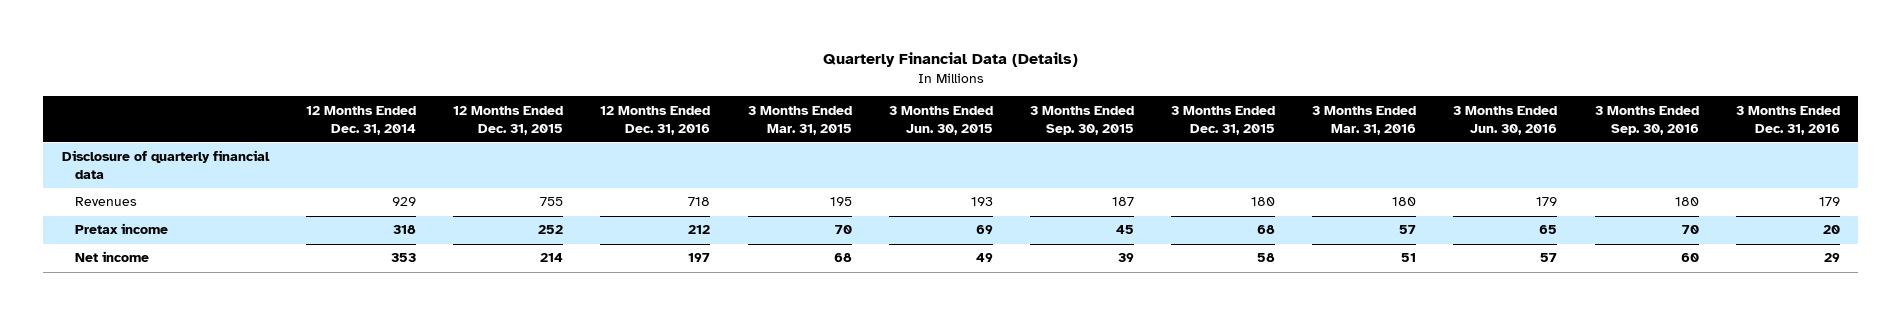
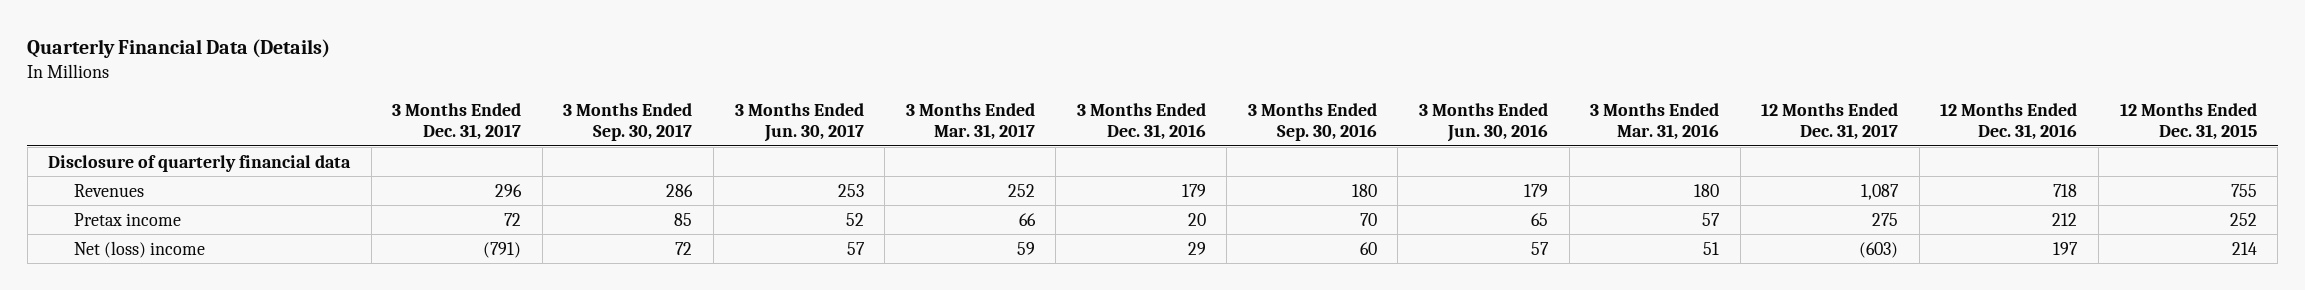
- | 12 Months Ended Dec. 31, 2014 | 12 Months Ended Dec. 31, 2015 | 12 Months Ended Dec. 31, 2016 | 3 Months Ended Mar. 31, 2015 | 3 Months Ended Jun. 30, 2015 | 3 Months Ended Sep. 30, 2015 | 3 Months Ended Dec. 31, 2015 | 3 Months Ended Mar. 31, 2016 | 3 Months Ended Jun. 30, 2016 | 3 Months Ended Sep. 30, 2016 | 3 Months Ended Dec. 31, 2016
+ | 3 Months Ended Dec. 31, 2017 | 3 Months Ended Sep. 30, 2017 | 3 Months Ended Jun. 30, 2017 | 3 Months Ended Mar. 31, 2017 | 3 Months Ended Dec. 31, 2016 | 3 Months Ended Sep. 30, 2016 | 3 Months Ended Jun. 30, 2016 | 3 Months Ended Mar. 31, 2016 | 12 Months Ended Dec. 31, 2017 | 12 Months Ended Dec. 31, 2016 | 12 Months Ended Dec. 31, 2015
- Net income | 353 | 214 | 197 | 68 | 49 | 39 | 58 | 51 | 57 | 60 | 29
+ Net (loss) income | (791) | 72 | 57 | 59 | 29 | 60 | 57 | 51 | (603) | 197 | 214

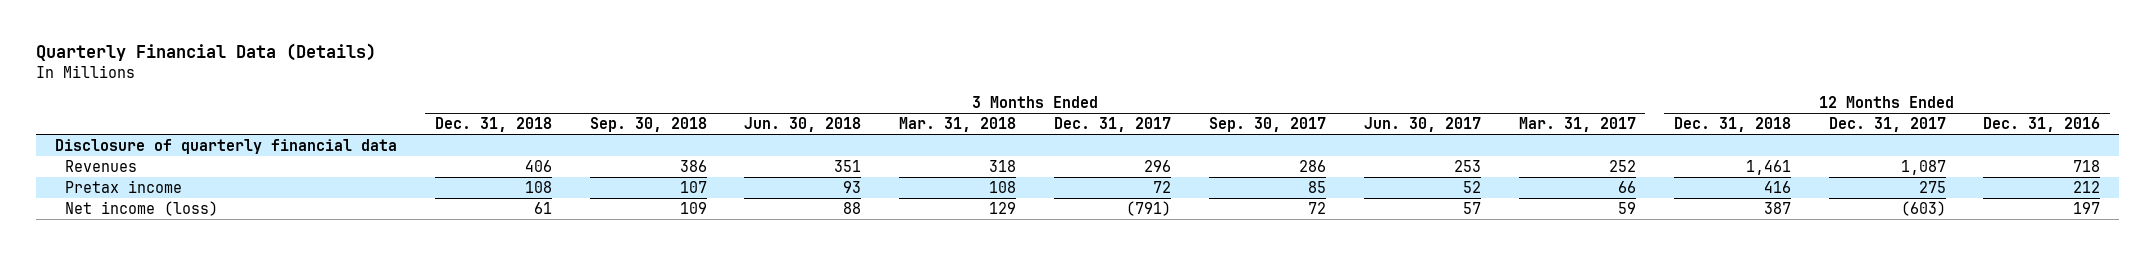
- | 3 Months Ended Dec. 31, 2017 | 3 Months Ended Sep. 30, 2017 | 3 Months Ended Jun. 30, 2017 | 3 Months Ended Mar. 31, 2017 | 3 Months Ended Dec. 31, 2016 | 3 Months Ended Sep. 30, 2016 | 3 Months Ended Jun. 30, 2016 | 3 Months Ended Mar. 31, 2016 | 12 Months Ended Dec. 31, 2017 | 12 Months Ended Dec. 31, 2016 | 12 Months Ended Dec. 31, 2015
+ | 3 Months Ended Dec. 31, 2018 | 3 Months Ended Sep. 30, 2018 | 3 Months Ended Jun. 30, 2018 | 3 Months Ended Mar. 31, 2018 | 3 Months Ended Dec. 31, 2017 | 3 Months Ended Sep. 30, 2017 | 3 Months Ended Jun. 30, 2017 | 3 Months Ended Mar. 31, 2017 | 12 Months Ended Dec. 31, 2018 | 12 Months Ended Dec. 31, 2017 | 12 Months Ended Dec. 31, 2016
- Net (loss) income | (791) | 72 | 57 | 59 | 29 | 60 | 57 | 51 | (603) | 197 | 214
+ Net income (loss) | 61 | 109 | 88 | 129 | (791) | 72 | 57 | 59 | 387 | (603) | 197

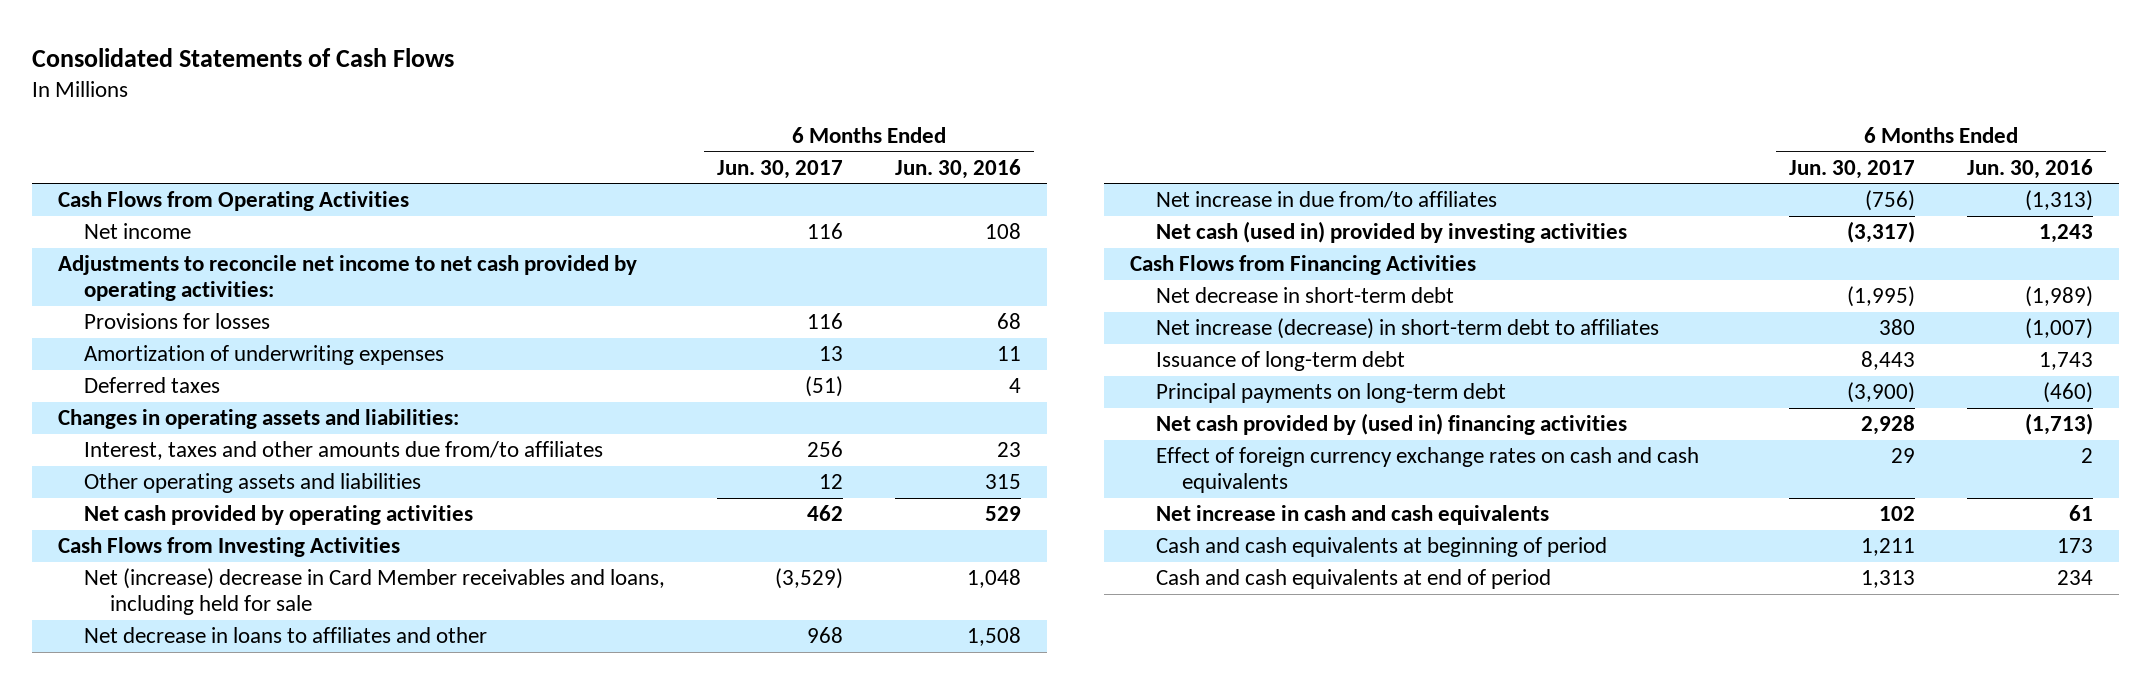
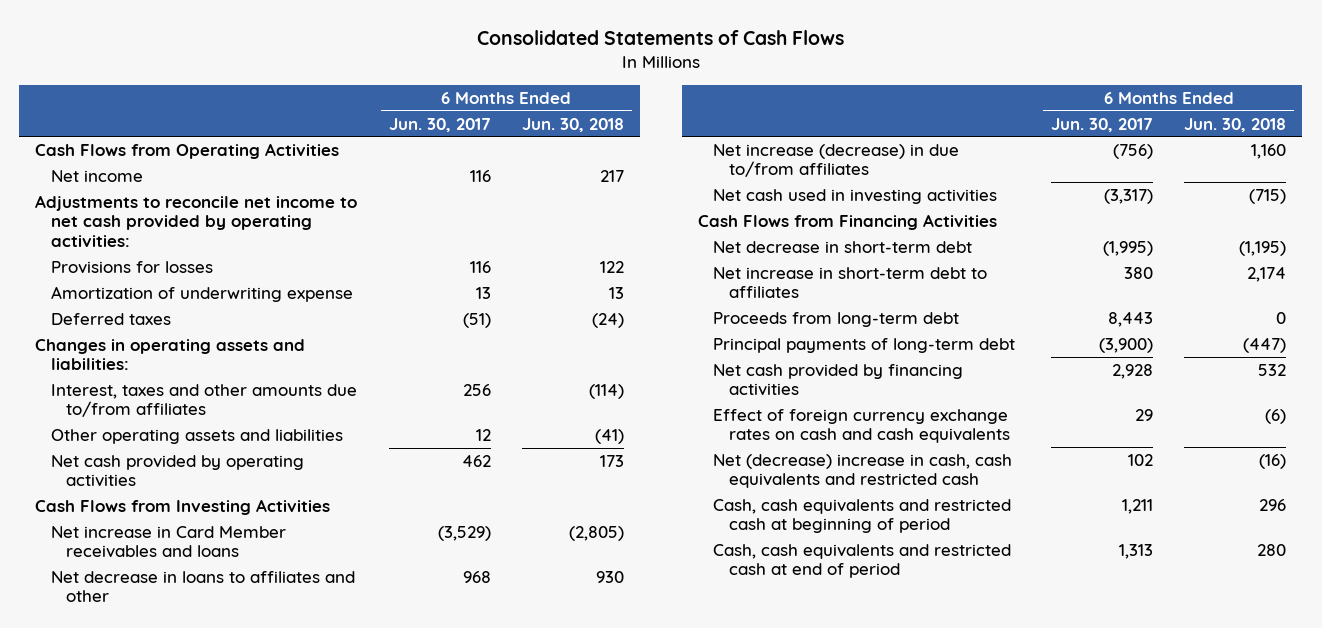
- | 6 Months Ended Jun. 30, 2017 | 6 Months Ended Jun. 30, 2016
+ | 6 Months Ended Jun. 30, 2017 | 6 Months Ended Jun. 30, 2018
- Amortization of underwriting expenses | 13 | 11
+ Amortization of underwriting expense | 13 | 13
- Interest, taxes and other amounts due from/to affiliates | 256 | 23
+ Interest, taxes and other amounts due to/from affiliates | 256 | (114)
- Net (increase) decrease in Card Member receivables and loans, including held for sale | (3,529) | 1,048
+ Net increase in Card Member receivables and loans | (3,529) | (2,805)
- Net increase in due from/to affiliates | (756) | (1,313)
- Net cash (used in) provided by investing activities | (3,317) | 1,243
+ Net increase (decrease) in due to/from affiliates | (756) | 1,160
+ Net cash used in investing activities | (3,317) | (715)
- Net increase (decrease) in short-term debt to affiliates | 380 | (1,007)
- Issuance of long-term debt | 8,443 | 1,743
- Principal payments on long-term debt | (3,900) | (460)
- Net cash provided by (used in) financing activities | 2,928 | (1,713)
+ Net increase in short-term debt to affiliates | 380 | 2,174
+ Proceeds from long-term debt | 8,443 | 0
+ Principal payments of long-term debt | (3,900) | (447)
+ Net cash provided by financing activities | 2,928 | 532
- Net increase in cash and cash equivalents | 102 | 61
- Cash and cash equivalents at beginning of period | 1,211 | 173
- Cash and cash equivalents at end of period | 1,313 | 234
+ Net (decrease) increase in cash, cash equivalents and restricted cash | 102 | (16)
+ Cash, cash equivalents and restricted cash at beginning of period | 1,211 | 296
+ Cash, cash equivalents and restricted cash at end of period | 1,313 | 280

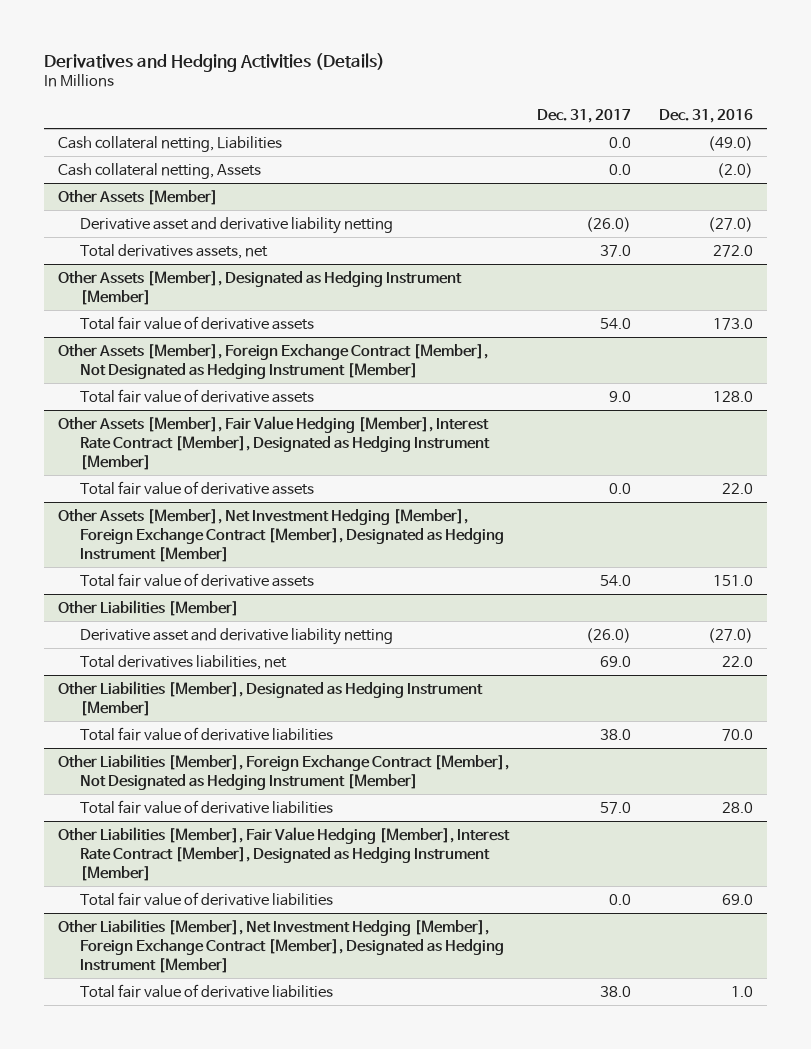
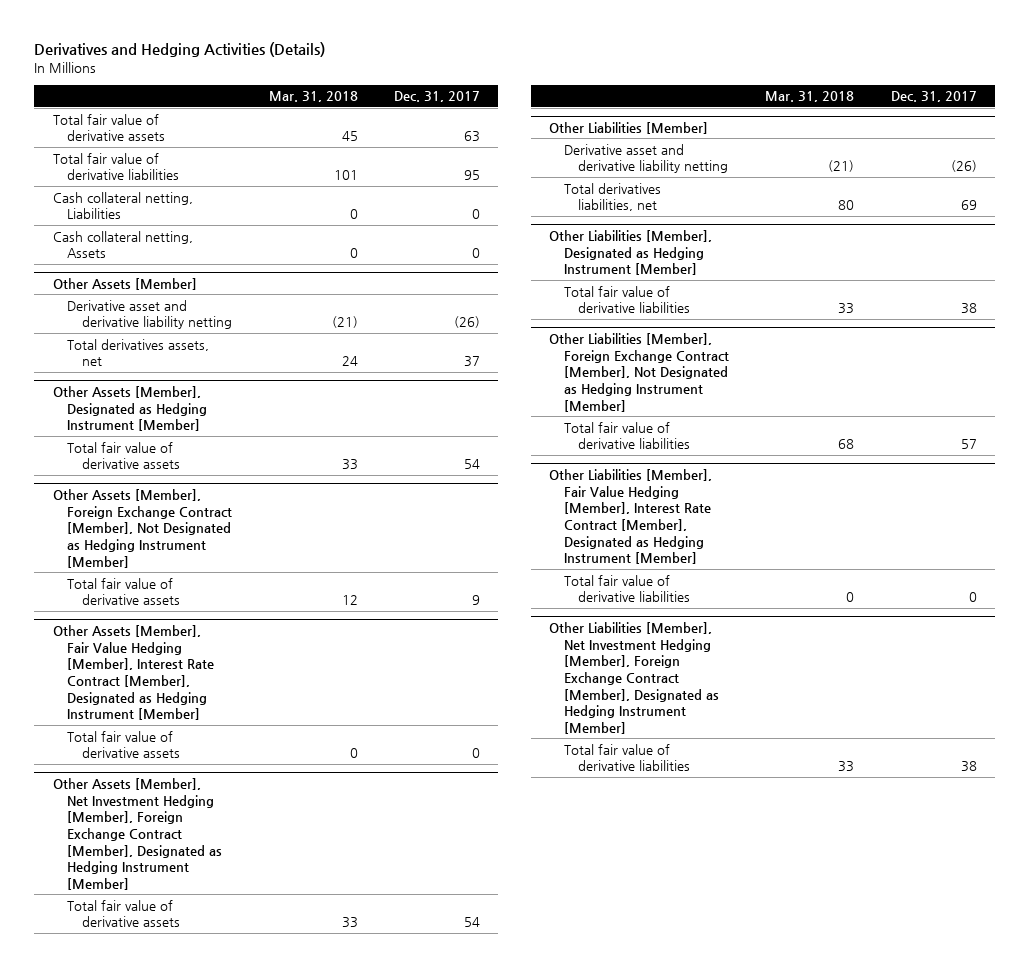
- | Dec. 31, 2017 | Dec. 31, 2016
+ | Mar. 31, 2018 | Dec. 31, 2017
- Cash collateral netting, Liabilities | 0.0 | (49.0)
- Cash collateral netting, Assets | 0.0 | (2.0)
+ Total fair value of derivative assets | 45 | 63
+ Total fair value of derivative liabilities | 101 | 95
+ Cash collateral netting, Liabilities | 0 | 0
+ Cash collateral netting, Assets | 0 | 0
@ Other Assets [Member]
- Derivative asset and derivative liability netting | (26.0) | (27.0)
- Total derivatives assets, net | 37.0 | 272.0
+ Derivative asset and derivative liability netting | (21) | (26)
+ Total derivatives assets, net | 24 | 37
@ Other Assets [Member], Designated as Hedging Instrument [Member]
- Total fair value of derivative assets | 54.0 | 173.0
+ Total fair value of derivative assets | 33 | 54
@ Other Assets [Member], Foreign Exchange Contract [Member], Not Designated as Hedging Instrument [Member]
- Total fair value of derivative assets | 9.0 | 128.0
+ Total fair value of derivative assets | 12 | 9
@ Other Assets [Member], Fair Value Hedging [Member], Interest Rate Contract [Member], Designated as Hedging Instrument [Member]
- Total fair value of derivative assets | 0.0 | 22.0
+ Total fair value of derivative assets | 0 | 0
@ Other Assets [Member], Net Investment Hedging [Member], Foreign Exchange Contract [Member], Designated as Hedging Instrument [Member]
- Total fair value of derivative assets | 54.0 | 151.0
+ Total fair value of derivative assets | 33 | 54
@ Other Liabilities [Member]
- Derivative asset and derivative liability netting | (26.0) | (27.0)
- Total derivatives liabilities, net | 69.0 | 22.0
+ Derivative asset and derivative liability netting | (21) | (26)
+ Total derivatives liabilities, net | 80 | 69
@ Other Liabilities [Member], Designated as Hedging Instrument [Member]
- Total fair value of derivative liabilities | 38.0 | 70.0
+ Total fair value of derivative liabilities | 33 | 38
@ Other Liabilities [Member], Foreign Exchange Contract [Member], Not Designated as Hedging Instrument [Member]
- Total fair value of derivative liabilities | 57.0 | 28.0
+ Total fair value of derivative liabilities | 68 | 57
@ Other Liabilities [Member], Fair Value Hedging [Member], Interest Rate Contract [Member], Designated as Hedging Instrument [Member]
- Total fair value of derivative liabilities | 0.0 | 69.0
+ Total fair value of derivative liabilities | 0 | 0
@ Other Liabilities [Member], Net Investment Hedging [Member], Foreign Exchange Contract [Member], Designated as Hedging Instrument [Member]
- Total fair value of derivative liabilities | 38.0 | 1.0
+ Total fair value of derivative liabilities | 33 | 38

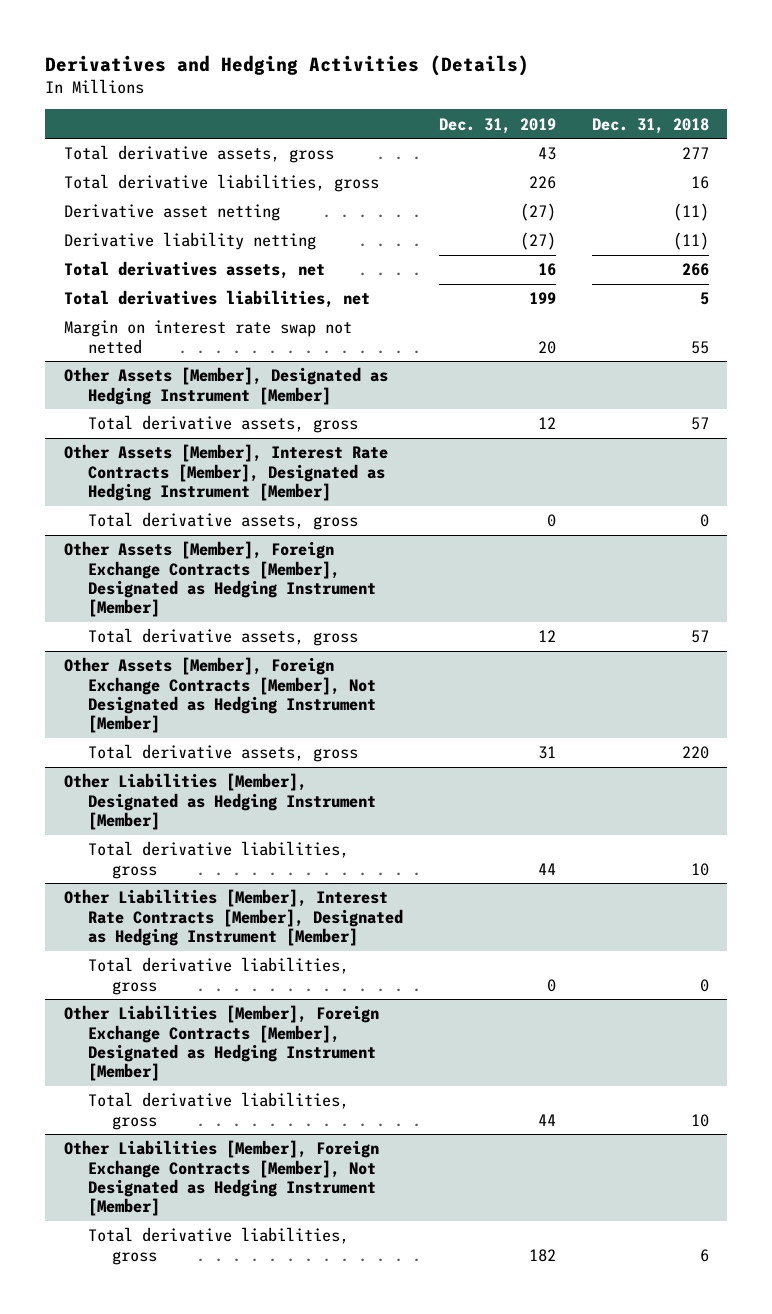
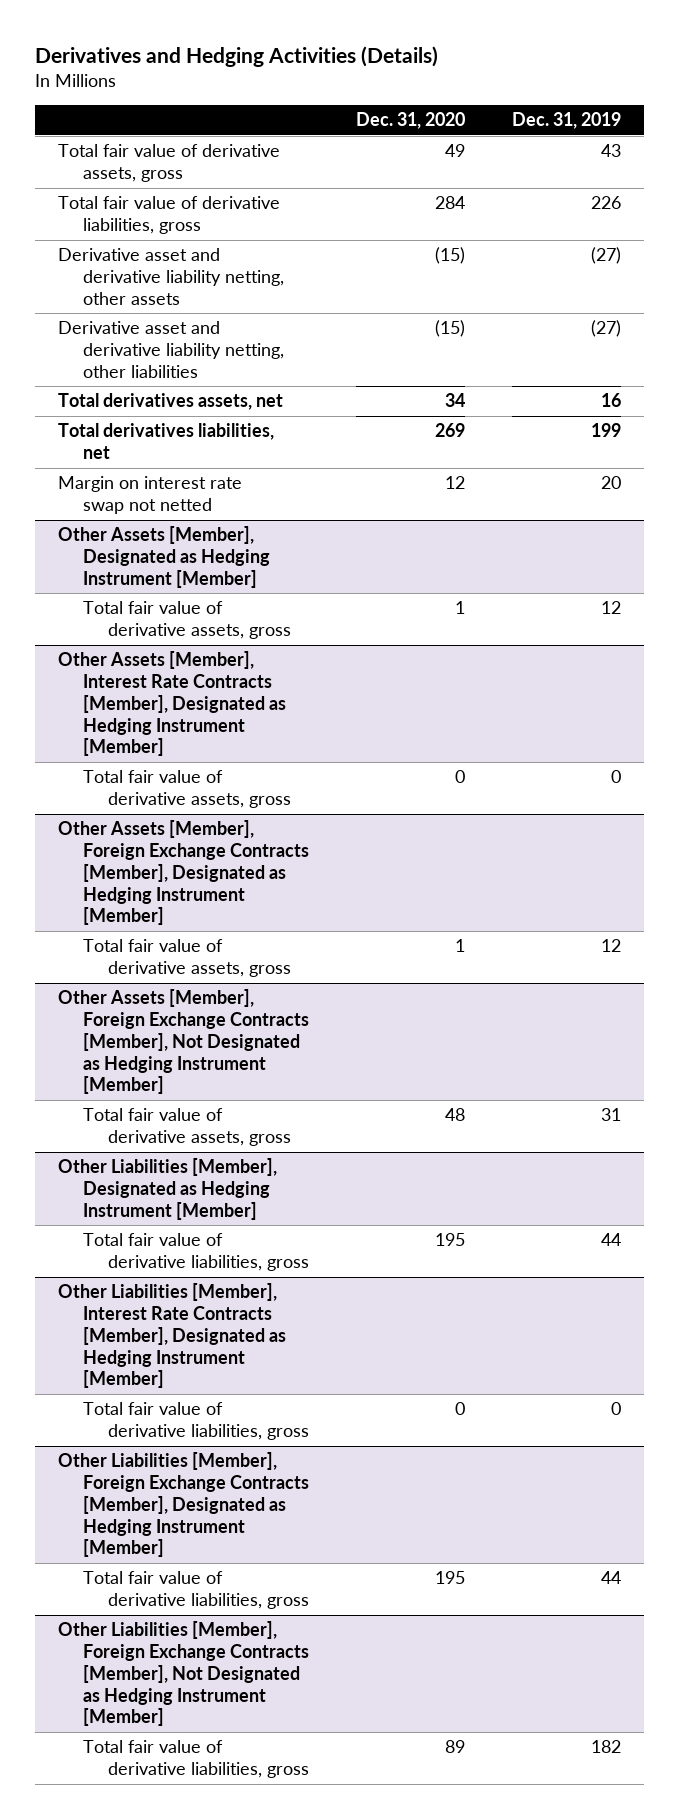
- | Dec. 31, 2019 | Dec. 31, 2018
+ | Dec. 31, 2020 | Dec. 31, 2019
- Total derivative assets, gross | 43 | 277
- Total derivative liabilities, gross | 226 | 16
- Derivative asset netting | (27) | (11)
- Derivative liability netting | (27) | (11)
+ Total fair value of derivative assets, gross | 49 | 43
+ Total fair value of derivative liabilities, gross | 284 | 226
+ Derivative asset and derivative liability netting, other assets | (15) | (27)
+ Derivative asset and derivative liability netting, other liabilities | (15) | (27)
@ Other Assets [Member], Designated as Hedging Instrument [Member]
- Total derivative assets, gross | 12 | 57
+ Total fair value of derivative assets, gross | 1 | 12
@ Other Assets [Member], Interest Rate Contracts [Member], Designated as Hedging Instrument [Member]
- Total derivative assets, gross | 0 | 0
+ Total fair value of derivative assets, gross | 0 | 0
@ Other Assets [Member], Foreign Exchange Contracts [Member], Designated as Hedging Instrument [Member]
- Total derivative assets, gross | 12 | 57
+ Total fair value of derivative assets, gross | 1 | 12
@ Other Assets [Member], Foreign Exchange Contracts [Member], Not Designated as Hedging Instrument [Member]
- Total derivative assets, gross | 31 | 220
+ Total fair value of derivative assets, gross | 48 | 31
@ Other Liabilities [Member], Designated as Hedging Instrument [Member]
- Total derivative liabilities, gross | 44 | 10
+ Total fair value of derivative liabilities, gross | 195 | 44
@ Other Liabilities [Member], Interest Rate Contracts [Member], Designated as Hedging Instrument [Member]
- Total derivative liabilities, gross | 0 | 0
+ Total fair value of derivative liabilities, gross | 0 | 0
@ Other Liabilities [Member], Foreign Exchange Contracts [Member], Designated as Hedging Instrument [Member]
- Total derivative liabilities, gross | 44 | 10
+ Total fair value of derivative liabilities, gross | 195 | 44
@ Other Liabilities [Member], Foreign Exchange Contracts [Member], Not Designated as Hedging Instrument [Member]
- Total derivative liabilities, gross | 182 | 6
+ Total fair value of derivative liabilities, gross | 89 | 182

